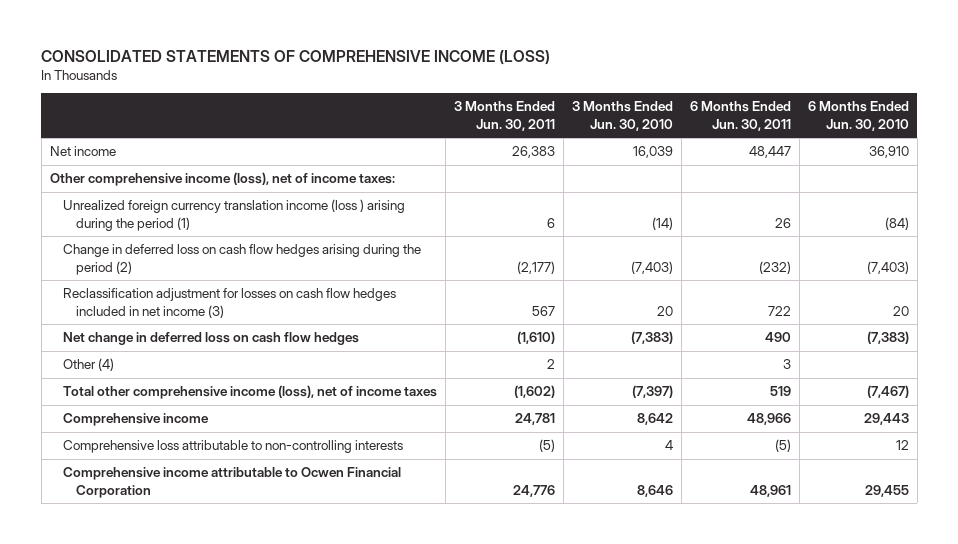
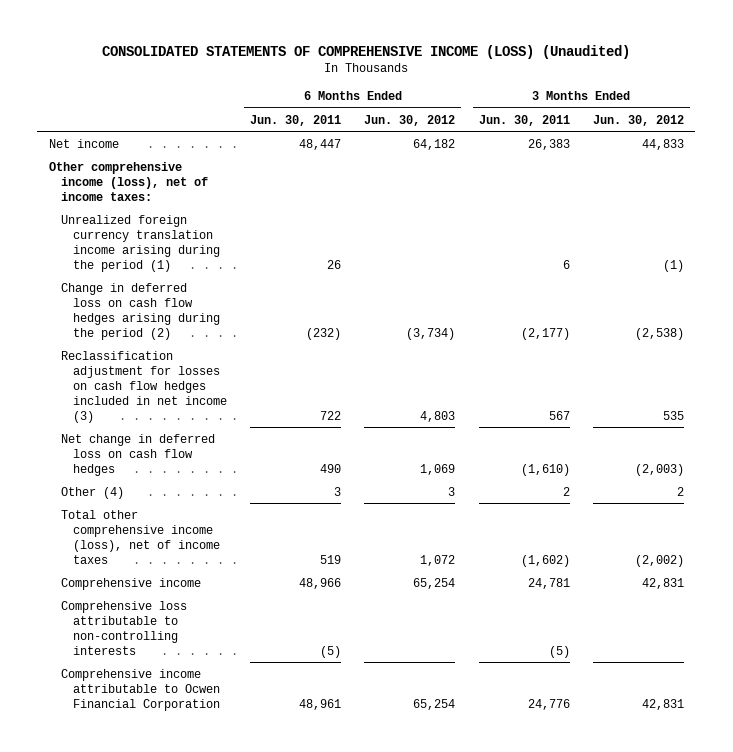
- CONSOLIDATED STATEMENTS OF COMPREHENSIVE INCOME (LOSS)
+ CONSOLIDATED STATEMENTS OF COMPREHENSIVE INCOME (LOSS) (Unaudited)
- | 3 Months Ended Jun. 30, 2011 | 3 Months Ended Jun. 30, 2010 | 6 Months Ended Jun. 30, 2011 | 6 Months Ended Jun. 30, 2010
+ | 6 Months Ended Jun. 30, 2011 | 6 Months Ended Jun. 30, 2012 | 3 Months Ended Jun. 30, 2011 | 3 Months Ended Jun. 30, 2012
- Unrealized foreign currency translation income (loss ) arising during the period (1) | 6 | (14) | 26 | (84)
+ Unrealized foreign currency translation income arising during the period (1) | 26 | | 6 | (1)

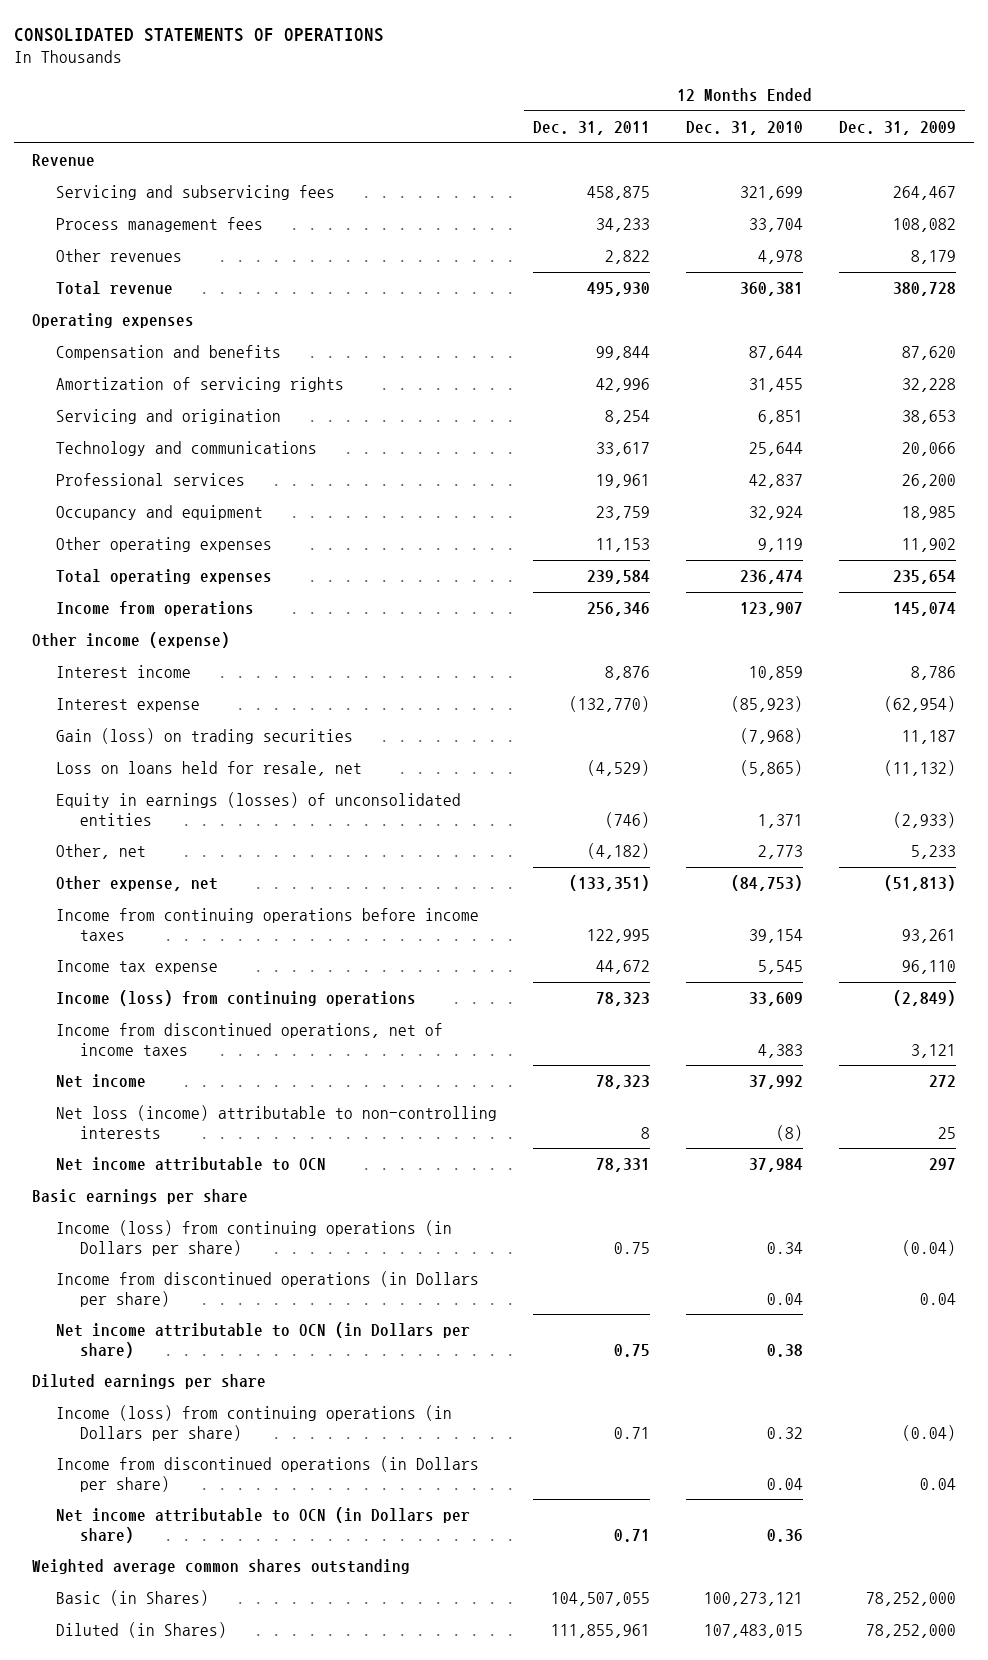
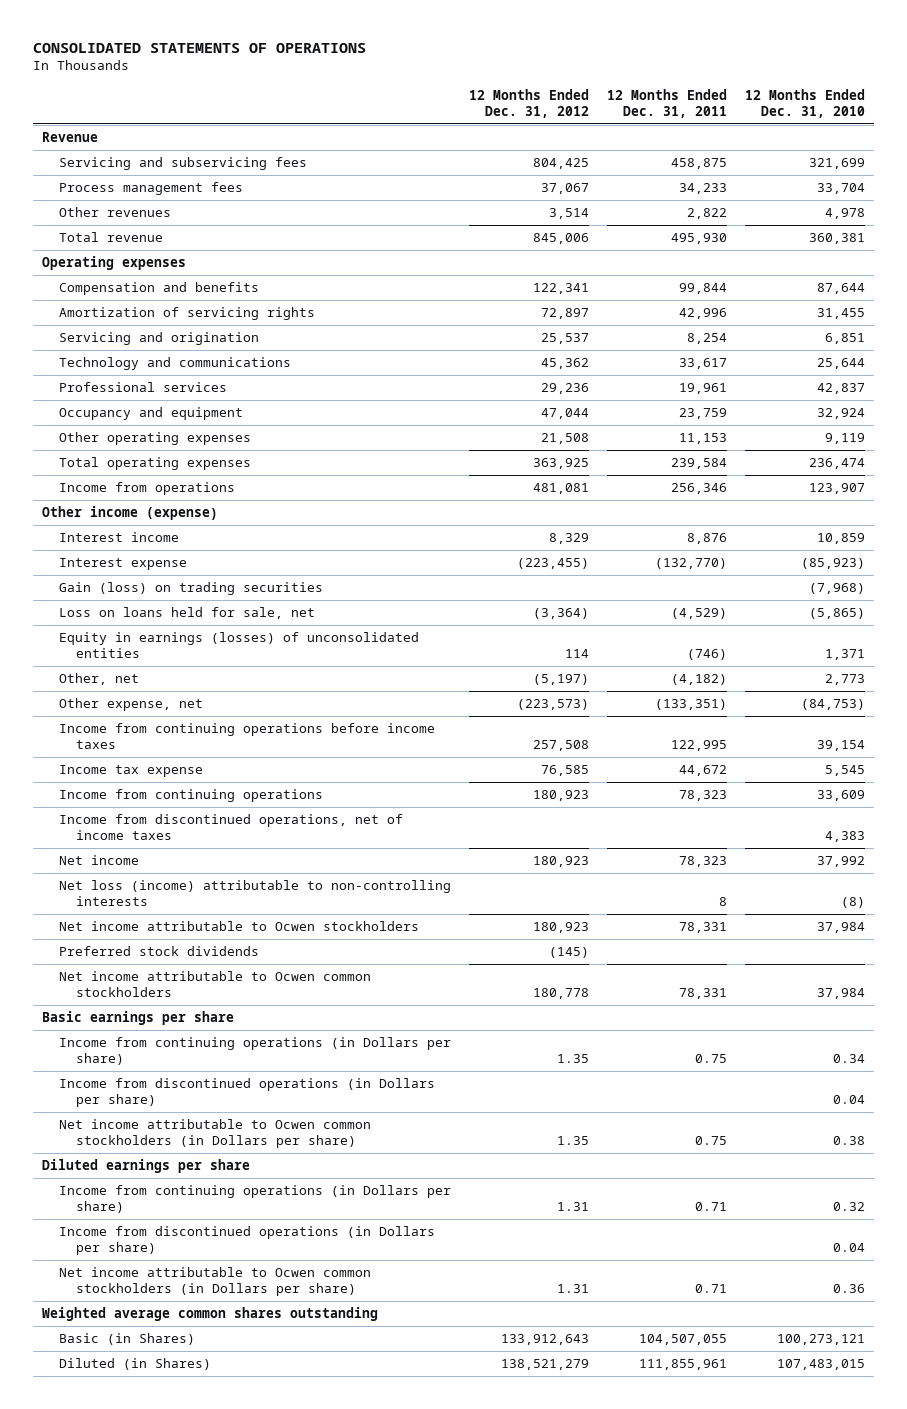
- | 12 Months Ended Dec. 31, 2011 | 12 Months Ended Dec. 31, 2010 | 12 Months Ended Dec. 31, 2009
+ | 12 Months Ended Dec. 31, 2012 | 12 Months Ended Dec. 31, 2011 | 12 Months Ended Dec. 31, 2010
- Loss on loans held for resale, net | (4,529) | (5,865) | (11,132)
+ Loss on loans held for sale, net | (3,364) | (4,529) | (5,865)
- Income (loss) from continuing operations | 78,323 | 33,609 | (2,849)
+ Income from continuing operations | 180,923 | 78,323 | 33,609
- Net income attributable to OCN | 78,331 | 37,984 | 297
+ Net income attributable to Ocwen stockholders | 180,923 | 78,331 | 37,984
+ Preferred stock dividends | (145) | |
+ Net income attributable to Ocwen common stockholders | 180,778 | 78,331 | 37,984
- Income (loss) from continuing operations (in Dollars per share) | 0.75 | 0.34 | (0.04)
+ Income from continuing operations (in Dollars per share) | 1.35 | 0.75 | 0.34
- Net income attributable to OCN (in Dollars per share) | 0.75 | 0.38 |
+ Net income attributable to Ocwen common stockholders (in Dollars per share) | 1.35 | 0.75 | 0.38
- Income (loss) from continuing operations (in Dollars per share) | 0.71 | 0.32 | (0.04)
+ Income from continuing operations (in Dollars per share) | 1.31 | 0.71 | 0.32
- Net income attributable to OCN (in Dollars per share) | 0.71 | 0.36 |
+ Net income attributable to Ocwen common stockholders (in Dollars per share) | 1.31 | 0.71 | 0.36

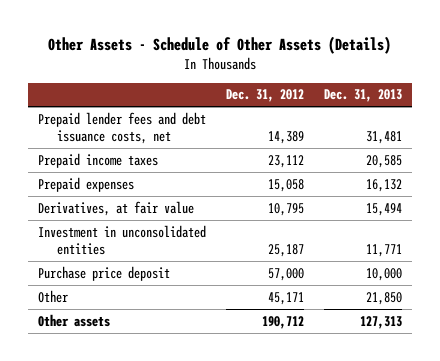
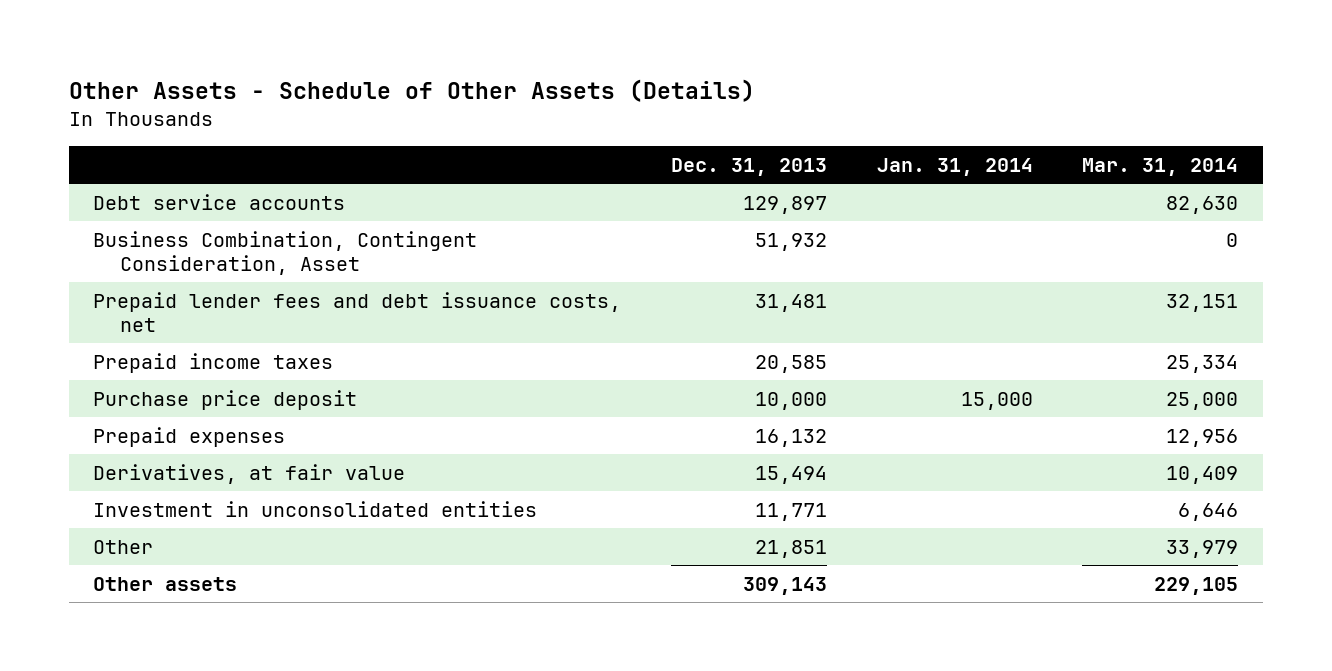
- | Dec. 31, 2012 | Dec. 31, 2013
+ | Dec. 31, 2013 | Jan. 31, 2014 | Mar. 31, 2014
+ Debt service accounts | 129,897 | | 82,630
+ Business Combination, Contingent Consideration, Asset | 51,932 | | 0
moved up: Purchase price deposit | 10,000 | 15,000 | 25,000
- Other | 45,171 | 21,850
- Other assets | 190,712 | 127,313
+ Other | 21,851 | | 33,979
+ Other assets | 309,143 | | 229,105

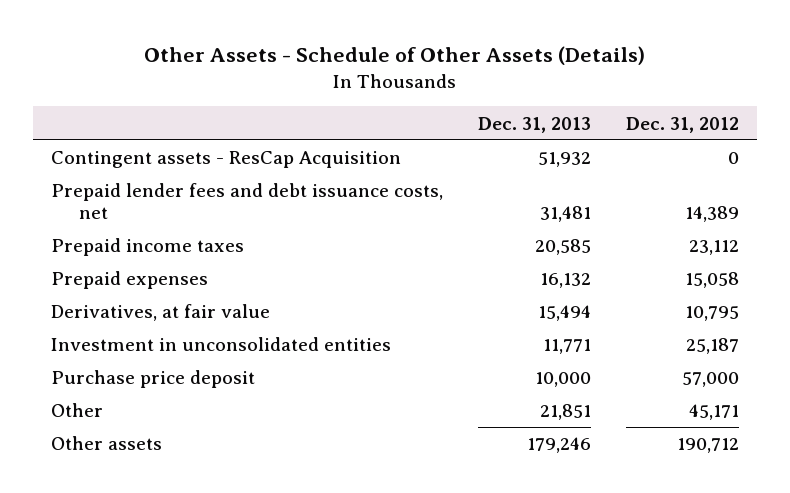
- | Dec. 31, 2013 | Jan. 31, 2014 | Mar. 31, 2014
+ | Dec. 31, 2013 | Dec. 31, 2012
- Debt service accounts | 129,897 | | 82,630
- Business Combination, Contingent Consideration, Asset | 51,932 | | 0
+ Contingent assets - ResCap Acquisition | 51,932 | 0
moved down: Purchase price deposit | 10,000 | 57,000
- Other assets | 309,143 | | 229,105
+ Other assets | 179,246 | 190,712

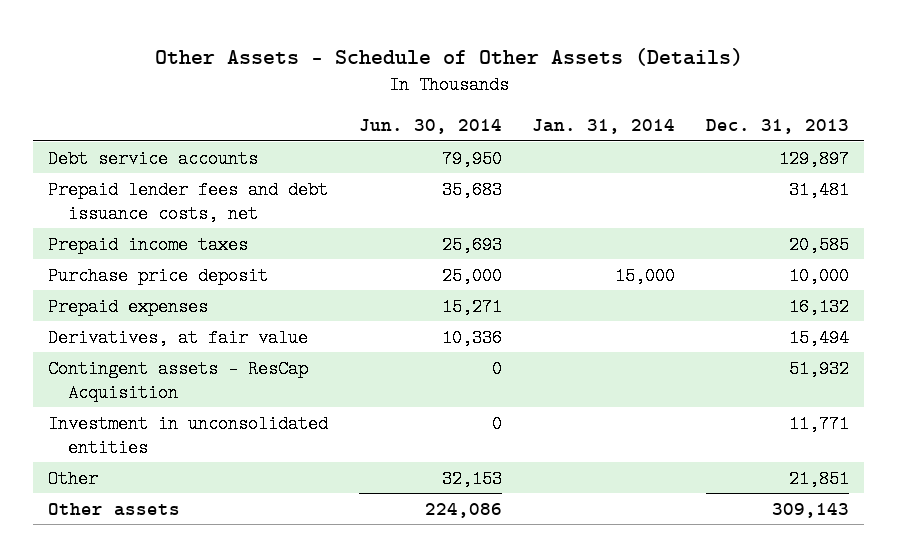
- | Dec. 31, 2013 | Dec. 31, 2012
+ | Jun. 30, 2014 | Jan. 31, 2014 | Dec. 31, 2013
+ Debt service accounts | 79,950 | | 129,897
moved up: Purchase price deposit | 25,000 | 15,000 | 10,000
moved down: Contingent assets - ResCap Acquisition | 0 | | 51,932
- Other assets | 179,246 | 190,712
+ Other assets | 224,086 | | 309,143

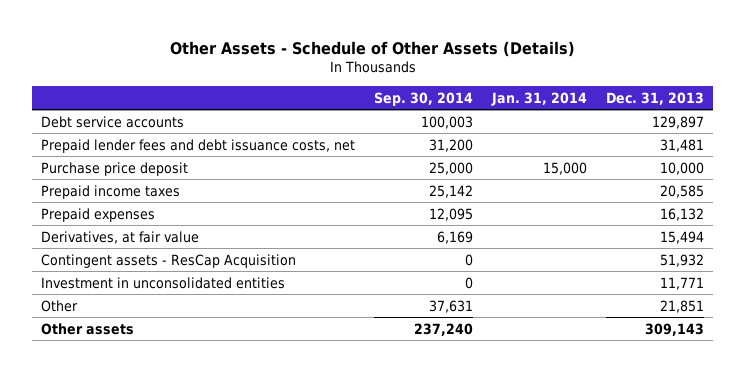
- | Jun. 30, 2014 | Jan. 31, 2014 | Dec. 31, 2013
+ | Sep. 30, 2014 | Jan. 31, 2014 | Dec. 31, 2013
moved down: Prepaid income taxes | 25,142 | | 20,585

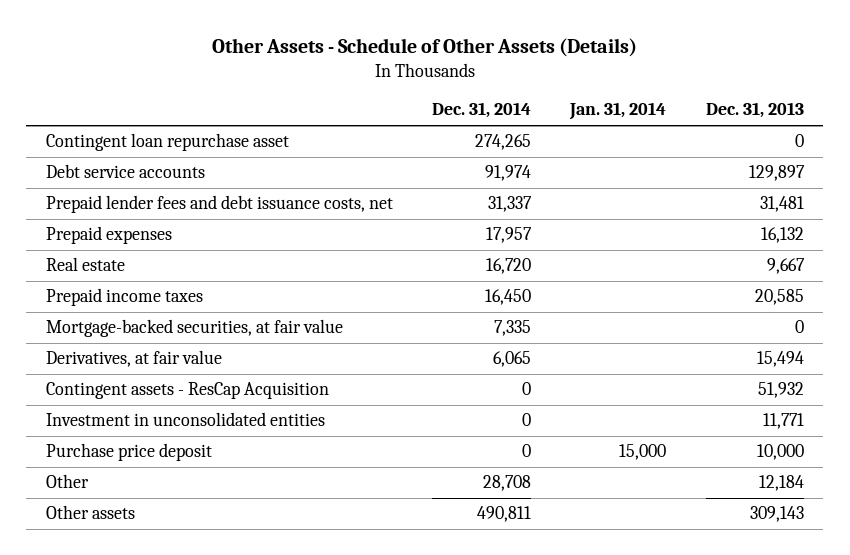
- | Sep. 30, 2014 | Jan. 31, 2014 | Dec. 31, 2013
+ | Dec. 31, 2014 | Jan. 31, 2014 | Dec. 31, 2013
+ Contingent loan repurchase asset | 274,265 | | 0
+ Real estate | 16,720 | | 9,667
moved down: Prepaid income taxes | 16,450 | | 20,585
+ Mortgage-backed securities, at fair value | 7,335 | | 0
- Other | 37,631 | | 21,851
moved down: Purchase price deposit | 0 | 15,000 | 10,000
+ Other | 28,708 | | 12,184

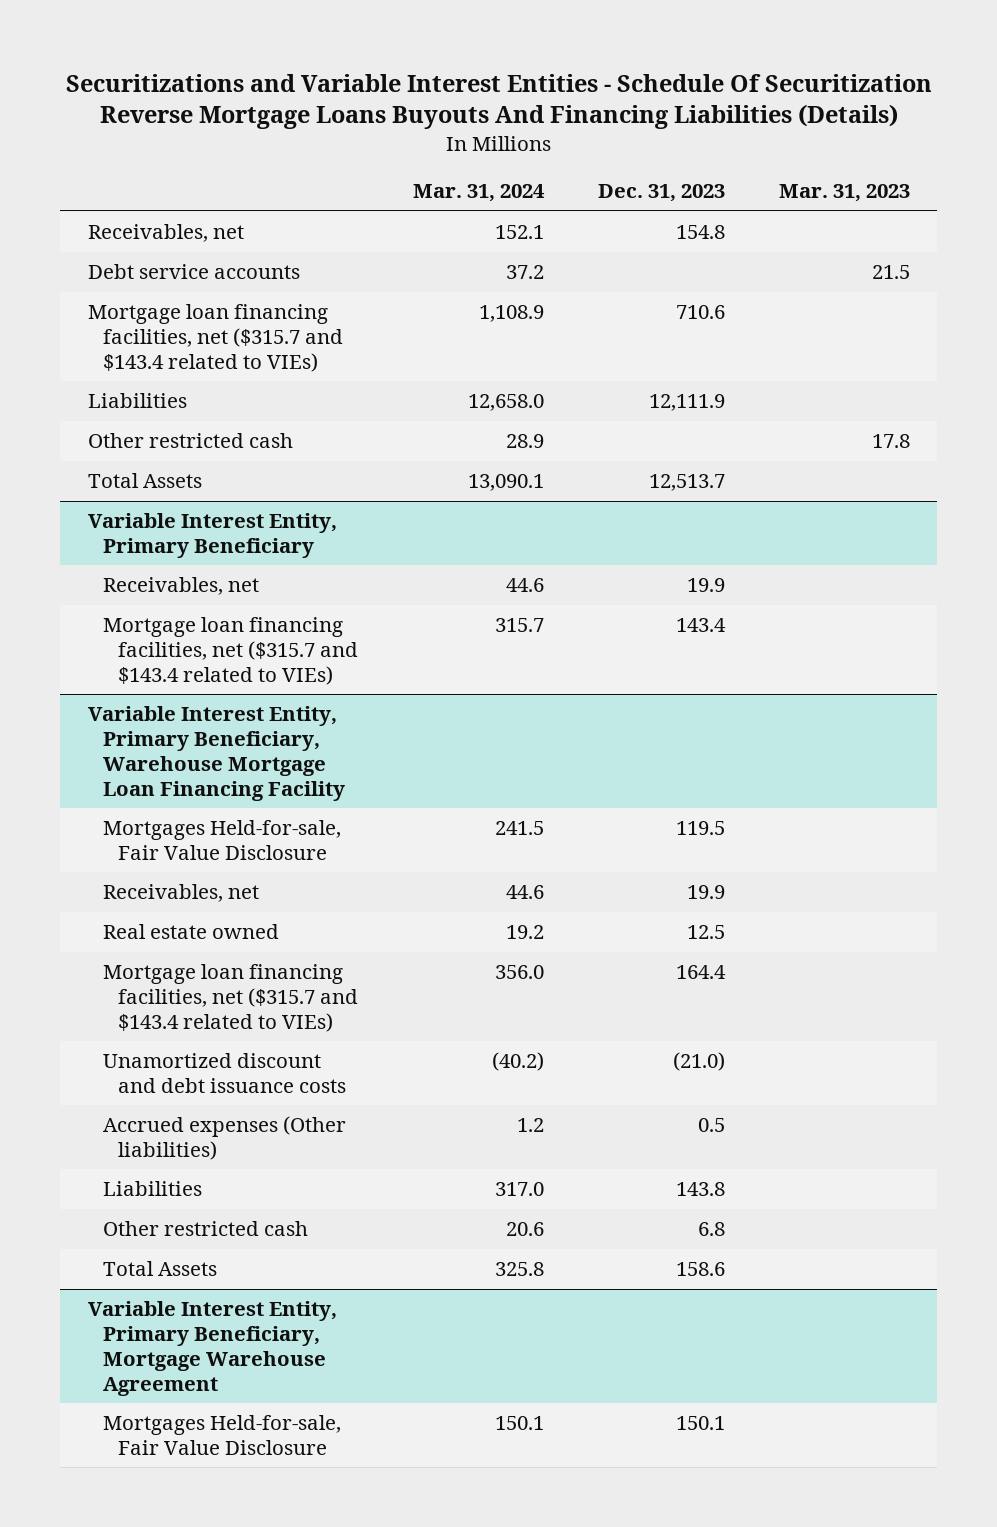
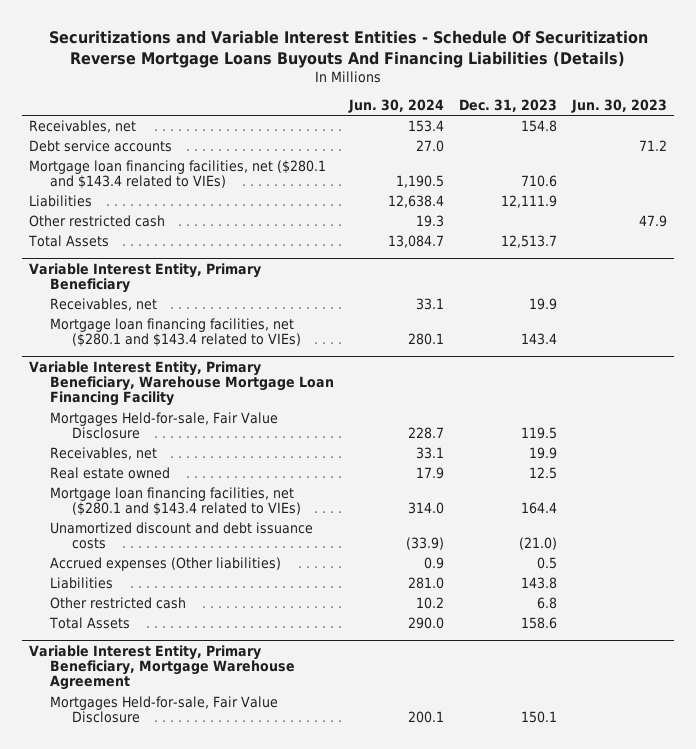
- | Mar. 31, 2024 | Dec. 31, 2023 | Mar. 31, 2023
+ | Jun. 30, 2024 | Dec. 31, 2023 | Jun. 30, 2023
- Mortgage loan financing facilities, net ($315.7 and $143.4 related to VIEs) | 1,108.9 | 710.6 |
+ Mortgage loan financing facilities, net ($280.1 and $143.4 related to VIEs) | 1,190.5 | 710.6 |
@ Variable Interest Entity, Primary Beneficiary
- Mortgage loan financing facilities, net ($315.7 and $143.4 related to VIEs) | 315.7 | 143.4 |
+ Mortgage loan financing facilities, net ($280.1 and $143.4 related to VIEs) | 280.1 | 143.4 |
@ Variable Interest Entity, Primary Beneficiary, Warehouse Mortgage Loan Financing Facility
- Mortgage loan financing facilities, net ($315.7 and $143.4 related to VIEs) | 356.0 | 164.4 |
+ Mortgage loan financing facilities, net ($280.1 and $143.4 related to VIEs) | 314.0 | 164.4 |

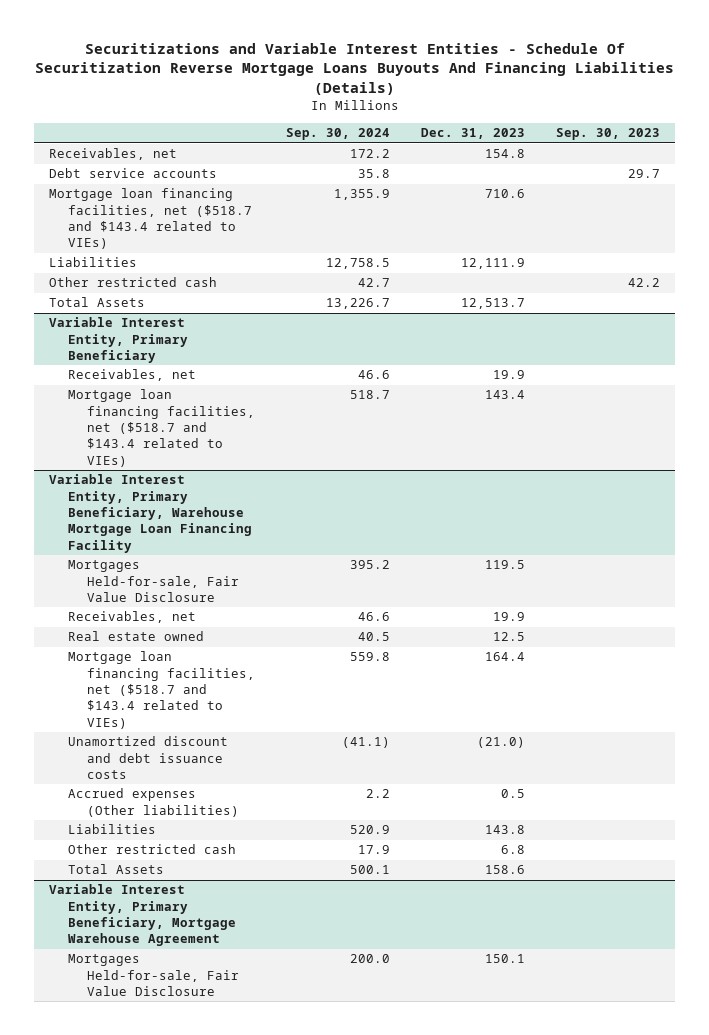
- | Jun. 30, 2024 | Dec. 31, 2023 | Jun. 30, 2023
+ | Sep. 30, 2024 | Dec. 31, 2023 | Sep. 30, 2023
- Mortgage loan financing facilities, net ($280.1 and $143.4 related to VIEs) | 1,190.5 | 710.6 |
+ Mortgage loan financing facilities, net ($518.7 and $143.4 related to VIEs) | 1,355.9 | 710.6 |
@ Variable Interest Entity, Primary Beneficiary
- Mortgage loan financing facilities, net ($280.1 and $143.4 related to VIEs) | 280.1 | 143.4 |
+ Mortgage loan financing facilities, net ($518.7 and $143.4 related to VIEs) | 518.7 | 143.4 |
@ Variable Interest Entity, Primary Beneficiary, Warehouse Mortgage Loan Financing Facility
- Mortgage loan financing facilities, net ($280.1 and $143.4 related to VIEs) | 314.0 | 164.4 |
+ Mortgage loan financing facilities, net ($518.7 and $143.4 related to VIEs) | 559.8 | 164.4 |

